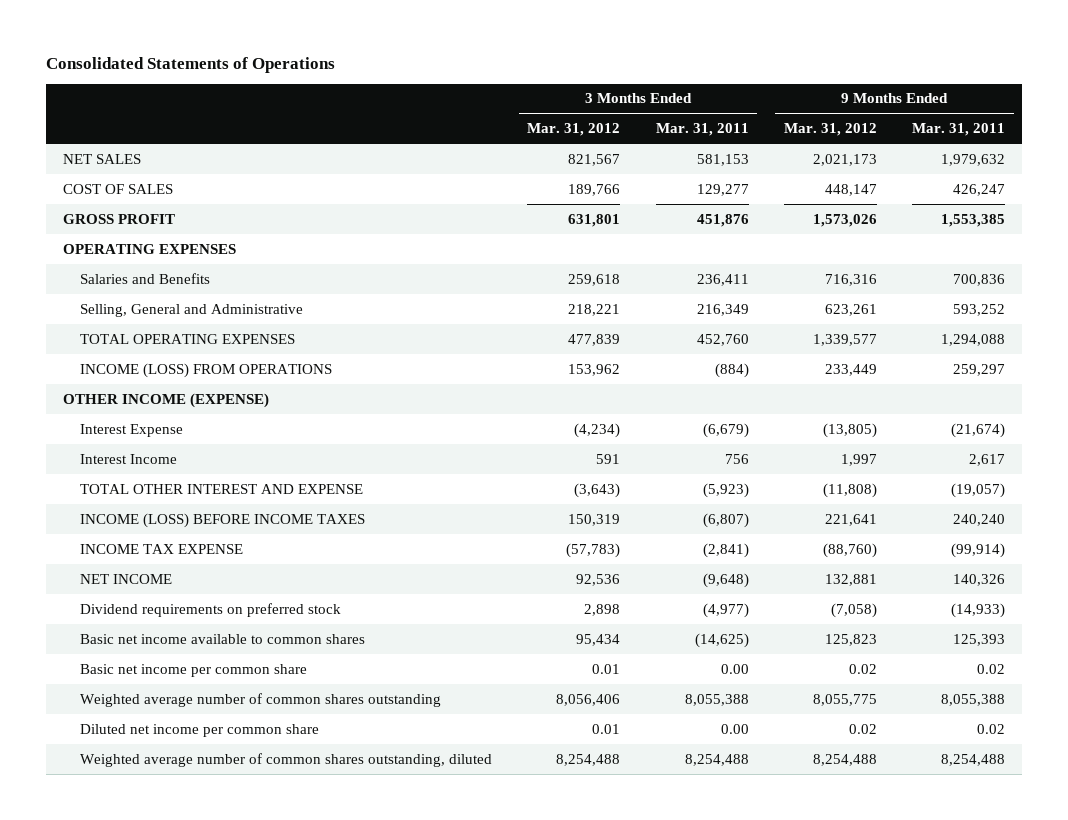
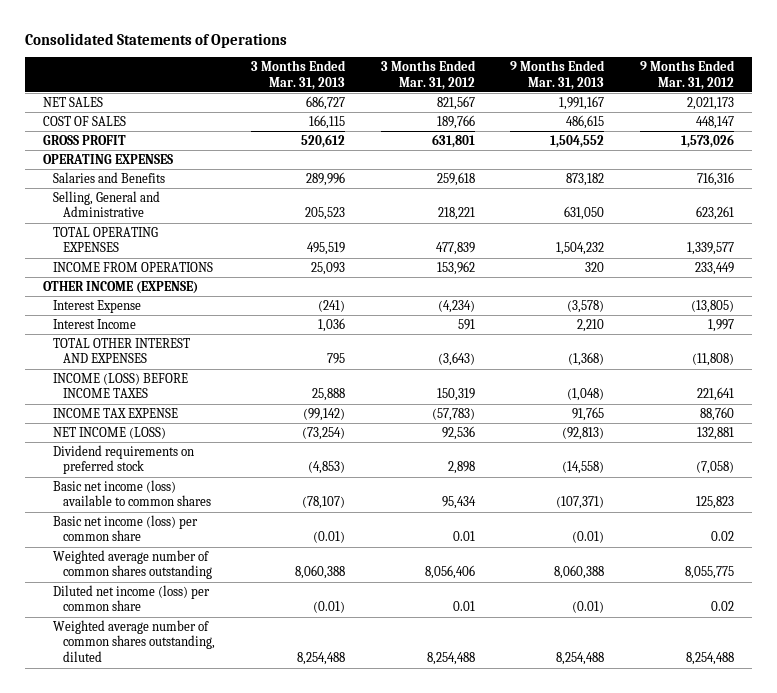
- | 3 Months Ended Mar. 31, 2012 | 3 Months Ended Mar. 31, 2011 | 9 Months Ended Mar. 31, 2012 | 9 Months Ended Mar. 31, 2011
+ | 3 Months Ended Mar. 31, 2013 | 3 Months Ended Mar. 31, 2012 | 9 Months Ended Mar. 31, 2013 | 9 Months Ended Mar. 31, 2012
- INCOME (LOSS) FROM OPERATIONS | 153,962 | (884) | 233,449 | 259,297
+ INCOME FROM OPERATIONS | 25,093 | 153,962 | 320 | 233,449
- TOTAL OTHER INTEREST AND EXPENSE | (3,643) | (5,923) | (11,808) | (19,057)
+ TOTAL OTHER INTEREST AND EXPENSES | 795 | (3,643) | (1,368) | (11,808)
- INCOME TAX EXPENSE | (57,783) | (2,841) | (88,760) | (99,914)
- NET INCOME | 92,536 | (9,648) | 132,881 | 140,326
+ INCOME TAX EXPENSE | (99,142) | (57,783) | 91,765 | 88,760
+ NET INCOME (LOSS) | (73,254) | 92,536 | (92,813) | 132,881
- Basic net income available to common shares | 95,434 | (14,625) | 125,823 | 125,393
- Basic net income per common share | 0.01 | 0.00 | 0.02 | 0.02
+ Basic net income (loss) available to common shares | (78,107) | 95,434 | (107,371) | 125,823
+ Basic net income (loss) per common share | (0.01) | 0.01 | (0.01) | 0.02
- Diluted net income per common share | 0.01 | 0.00 | 0.02 | 0.02
+ Diluted net income (loss) per common share | (0.01) | 0.01 | (0.01) | 0.02

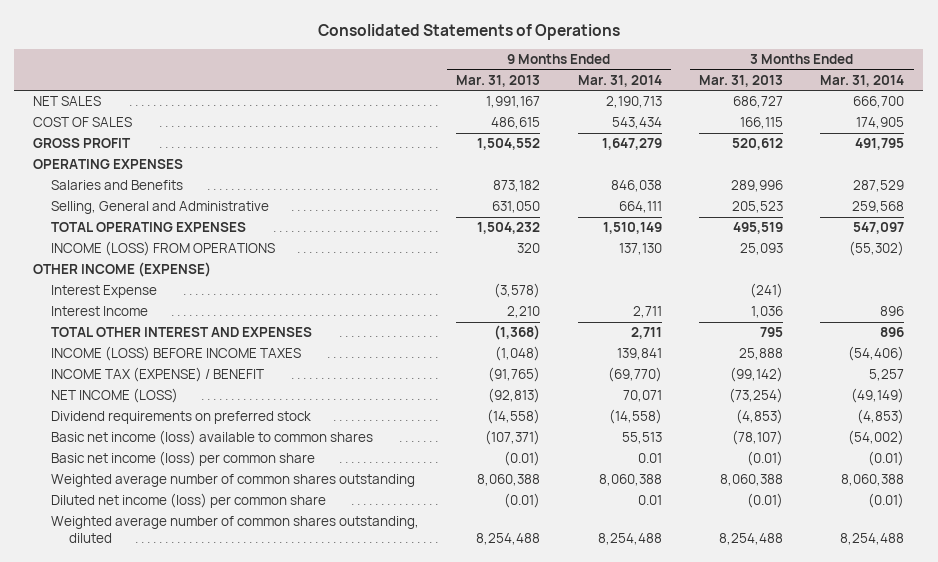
- | 3 Months Ended Mar. 31, 2013 | 3 Months Ended Mar. 31, 2012 | 9 Months Ended Mar. 31, 2013 | 9 Months Ended Mar. 31, 2012
+ | 9 Months Ended Mar. 31, 2013 | 9 Months Ended Mar. 31, 2014 | 3 Months Ended Mar. 31, 2013 | 3 Months Ended Mar. 31, 2014
- INCOME FROM OPERATIONS | 25,093 | 153,962 | 320 | 233,449
+ INCOME (LOSS) FROM OPERATIONS | 320 | 137,130 | 25,093 | (55,302)
- INCOME TAX EXPENSE | (99,142) | (57,783) | 91,765 | 88,760
+ INCOME TAX (EXPENSE) / BENEFIT | (91,765) | (69,770) | (99,142) | 5,257

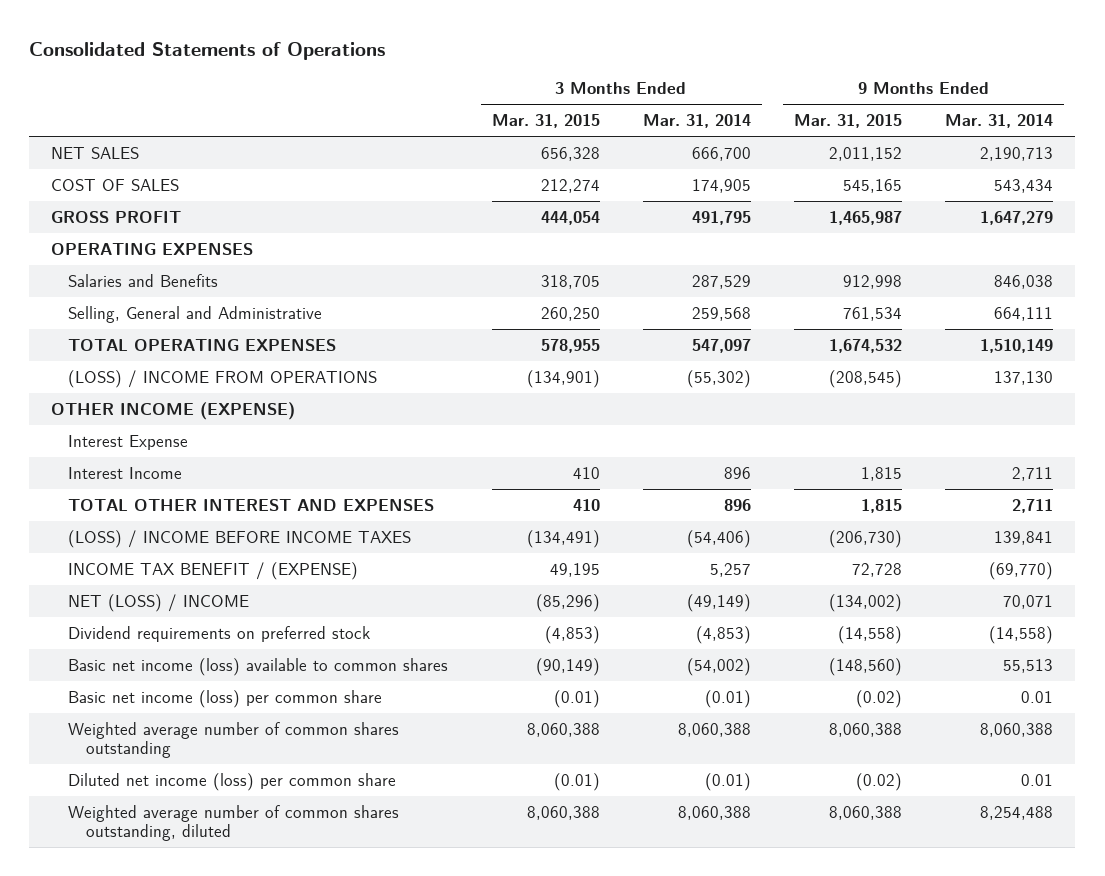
- | 9 Months Ended Mar. 31, 2013 | 9 Months Ended Mar. 31, 2014 | 3 Months Ended Mar. 31, 2013 | 3 Months Ended Mar. 31, 2014
+ | 3 Months Ended Mar. 31, 2015 | 3 Months Ended Mar. 31, 2014 | 9 Months Ended Mar. 31, 2015 | 9 Months Ended Mar. 31, 2014
- INCOME (LOSS) FROM OPERATIONS | 320 | 137,130 | 25,093 | (55,302)
+ (LOSS) / INCOME FROM OPERATIONS | (134,901) | (55,302) | (208,545) | 137,130
- INCOME (LOSS) BEFORE INCOME TAXES | (1,048) | 139,841 | 25,888 | (54,406)
- INCOME TAX (EXPENSE) / BENEFIT | (91,765) | (69,770) | (99,142) | 5,257
- NET INCOME (LOSS) | (92,813) | 70,071 | (73,254) | (49,149)
+ (LOSS) / INCOME BEFORE INCOME TAXES | (134,491) | (54,406) | (206,730) | 139,841
+ INCOME TAX BENEFIT / (EXPENSE) | 49,195 | 5,257 | 72,728 | (69,770)
+ NET (LOSS) / INCOME | (85,296) | (49,149) | (134,002) | 70,071
- Weighted average number of common shares outstanding, diluted | 8,254,488 | 8,254,488 | 8,254,488 | 8,254,488
+ Weighted average number of common shares outstanding, diluted | 8,060,388 | 8,060,388 | 8,060,388 | 8,254,488

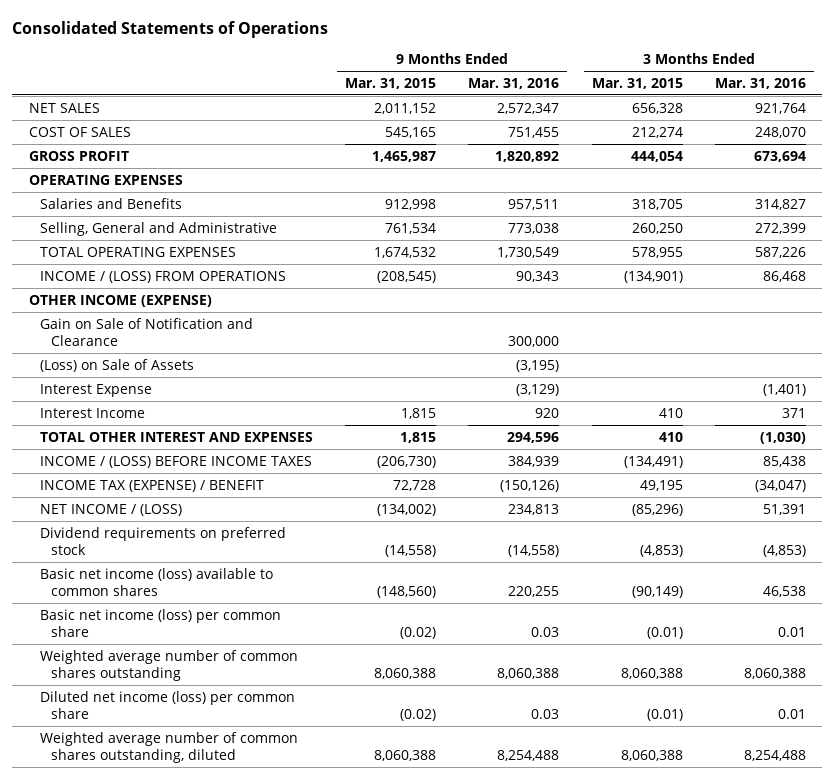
- | 3 Months Ended Mar. 31, 2015 | 3 Months Ended Mar. 31, 2014 | 9 Months Ended Mar. 31, 2015 | 9 Months Ended Mar. 31, 2014
+ | 9 Months Ended Mar. 31, 2015 | 9 Months Ended Mar. 31, 2016 | 3 Months Ended Mar. 31, 2015 | 3 Months Ended Mar. 31, 2016
- (LOSS) / INCOME FROM OPERATIONS | (134,901) | (55,302) | (208,545) | 137,130
+ INCOME / (LOSS) FROM OPERATIONS | (208,545) | 90,343 | (134,901) | 86,468
+ Gain on Sale of Notification and Clearance | | 300,000 | |
+ (Loss) on Sale of Assets | | (3,195) | |
- (LOSS) / INCOME BEFORE INCOME TAXES | (134,491) | (54,406) | (206,730) | 139,841
- INCOME TAX BENEFIT / (EXPENSE) | 49,195 | 5,257 | 72,728 | (69,770)
- NET (LOSS) / INCOME | (85,296) | (49,149) | (134,002) | 70,071
+ INCOME / (LOSS) BEFORE INCOME TAXES | (206,730) | 384,939 | (134,491) | 85,438
+ INCOME TAX (EXPENSE) / BENEFIT | 72,728 | (150,126) | 49,195 | (34,047)
+ NET INCOME / (LOSS) | (134,002) | 234,813 | (85,296) | 51,391

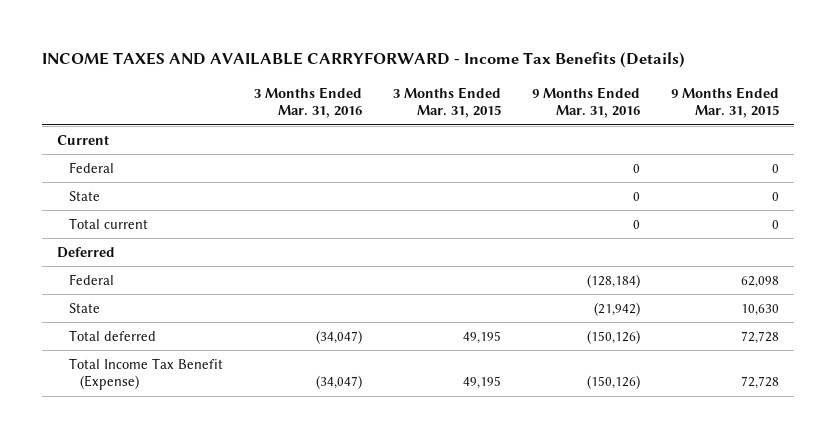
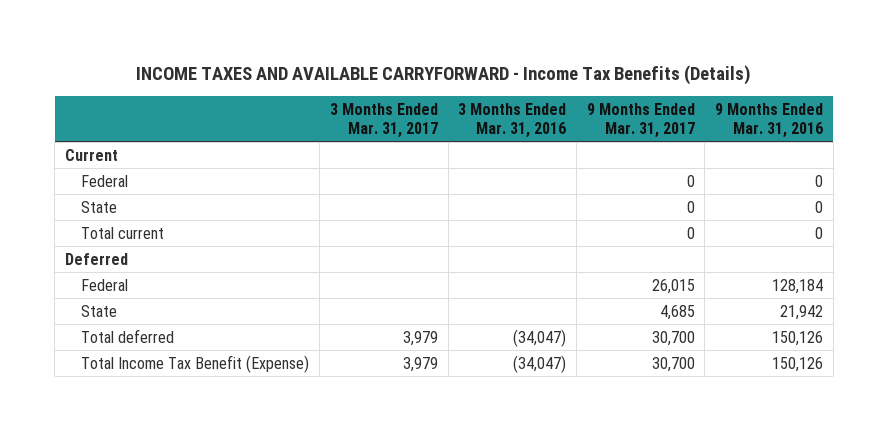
- | 3 Months Ended Mar. 31, 2016 | 3 Months Ended Mar. 31, 2015 | 9 Months Ended Mar. 31, 2016 | 9 Months Ended Mar. 31, 2015
+ | 3 Months Ended Mar. 31, 2017 | 3 Months Ended Mar. 31, 2016 | 9 Months Ended Mar. 31, 2017 | 9 Months Ended Mar. 31, 2016
- Federal | | | (128,184) | 62,098
- State | | | (21,942) | 10,630
- Total deferred | (34,047) | 49,195 | (150,126) | 72,728
- Total Income Tax Benefit (Expense) | (34,047) | 49,195 | (150,126) | 72,728
+ Federal | | | 26,015 | 128,184
+ State | | | 4,685 | 21,942
+ Total deferred | 3,979 | (34,047) | 30,700 | 150,126
+ Total Income Tax Benefit (Expense) | 3,979 | (34,047) | 30,700 | 150,126

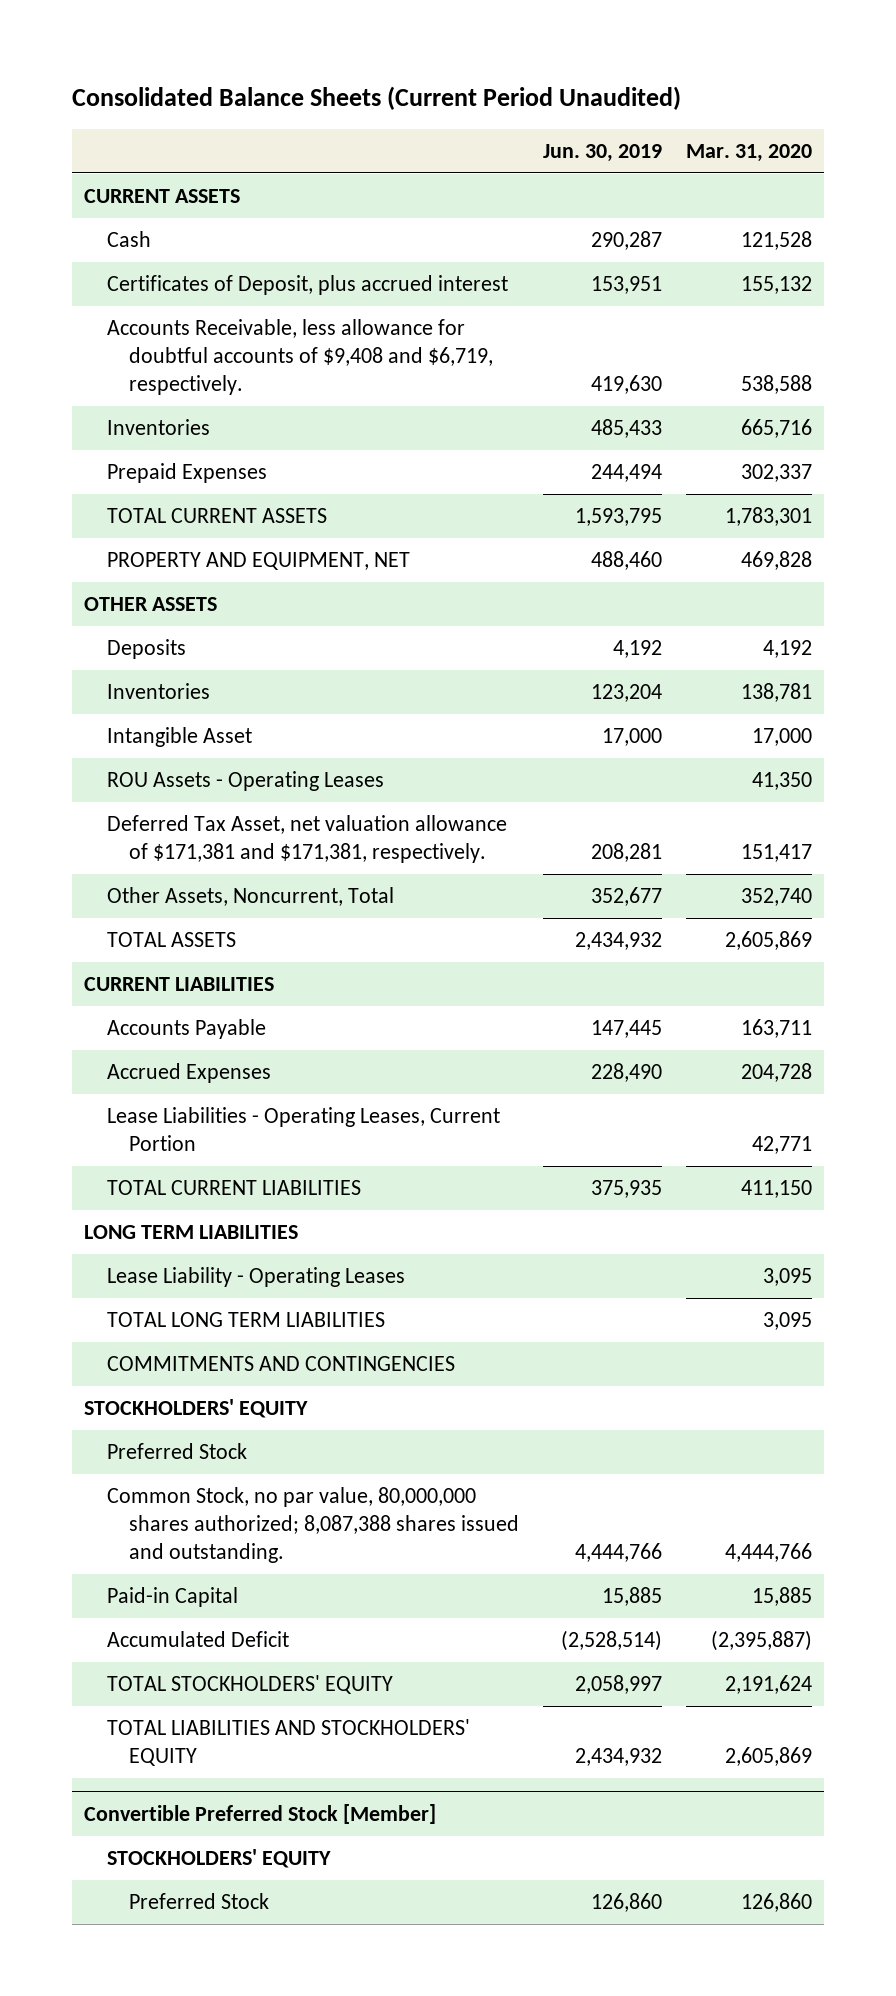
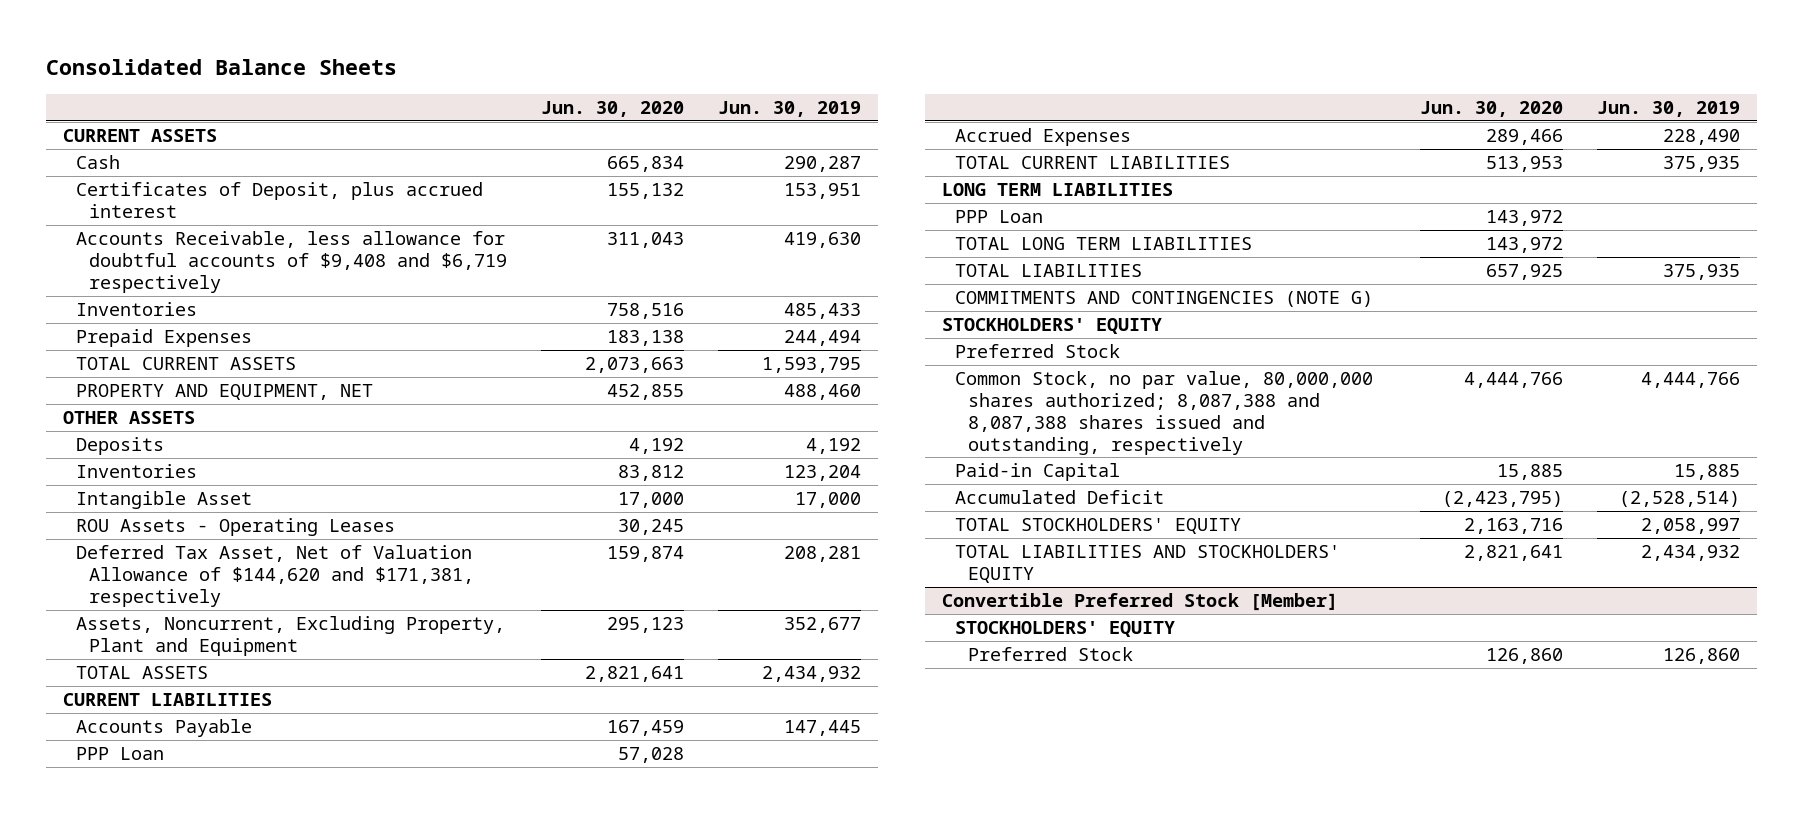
- Consolidated Balance Sheets (Current Period Unaudited)
+ Consolidated Balance Sheets
- | Jun. 30, 2019 | Mar. 31, 2020
+ | Jun. 30, 2020 | Jun. 30, 2019
- Accounts Receivable, less allowance for doubtful accounts of $9,408 and $6,719, respectively. | 419,630 | 538,588
+ Accounts Receivable, less allowance for doubtful accounts of $9,408 and $6,719 respectively | 311,043 | 419,630
- Deferred Tax Asset, net valuation allowance of $171,381 and $171,381, respectively. | 208,281 | 151,417
- Other Assets, Noncurrent, Total | 352,677 | 352,740
+ Deferred Tax Asset, Net of Valuation Allowance of $144,620 and $171,381, respectively | 159,874 | 208,281
+ Assets, Noncurrent, Excluding Property, Plant and Equipment | 295,123 | 352,677
+ PPP Loan | 57,028 |
- Lease Liabilities - Operating Leases, Current Portion | | 42,771
- Lease Liability - Operating Leases | | 3,095
+ PPP Loan | 143,972 |
- COMMITMENTS AND CONTINGENCIES
+ TOTAL LIABILITIES | 657,925 | 375,935
+ COMMITMENTS AND CONTINGENCIES (NOTE G)
- Common Stock, no par value, 80,000,000 shares authorized; 8,087,388 shares issued and outstanding. | 4,444,766 | 4,444,766
+ Common Stock, no par value, 80,000,000 shares authorized; 8,087,388 and 8,087,388 shares issued and outstanding, respectively | 4,444,766 | 4,444,766

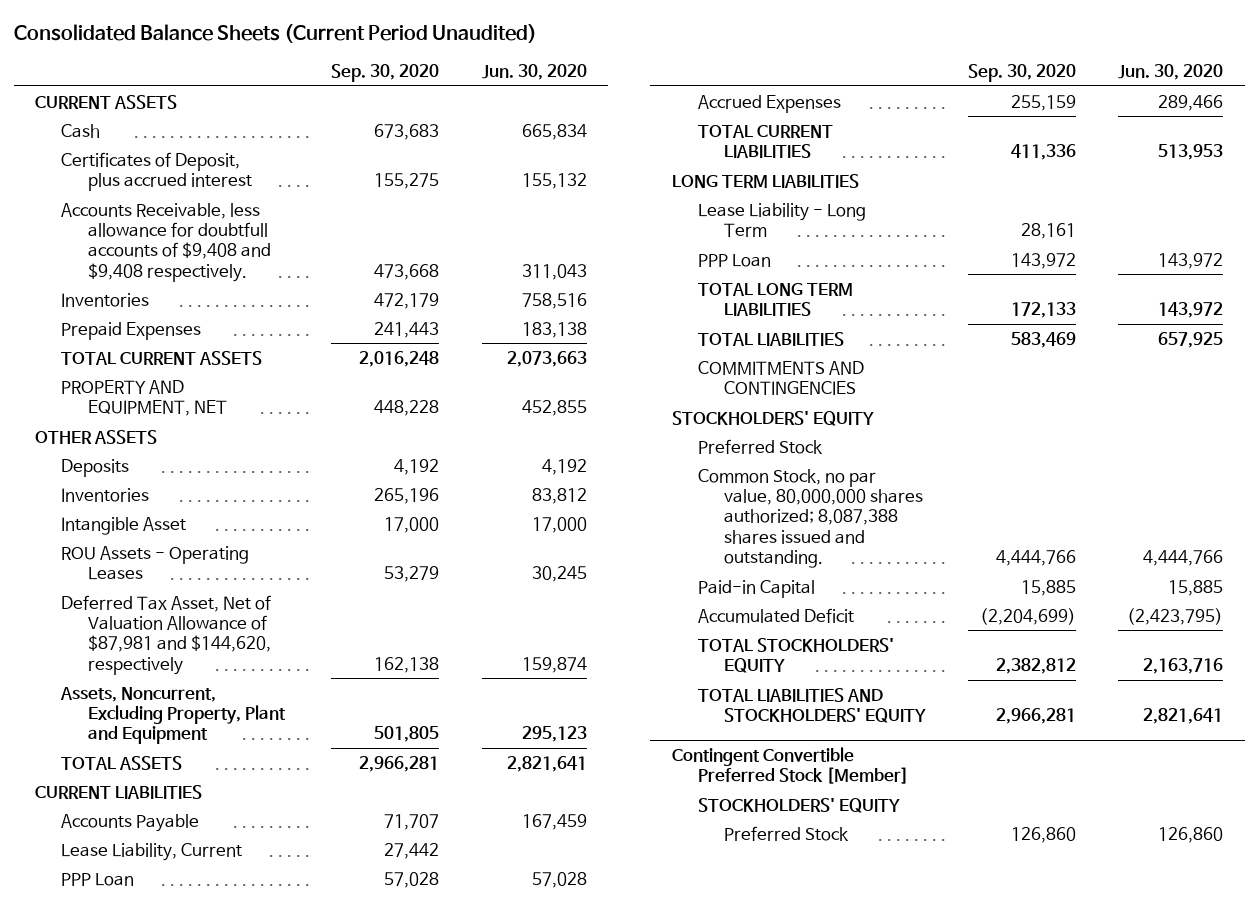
- Consolidated Balance Sheets
+ Consolidated Balance Sheets (Current Period Unaudited)
- | Jun. 30, 2020 | Jun. 30, 2019
+ | Sep. 30, 2020 | Jun. 30, 2020
- Accounts Receivable, less allowance for doubtful accounts of $9,408 and $6,719 respectively | 311,043 | 419,630
+ Accounts Receivable, less allowance for doubtfull accounts of $9,408 and $9,408 respectively. | 473,668 | 311,043
- Deferred Tax Asset, Net of Valuation Allowance of $144,620 and $171,381, respectively | 159,874 | 208,281
+ Deferred Tax Asset, Net of Valuation Allowance of $87,981 and $144,620, respectively | 162,138 | 159,874
+ Lease Liability, Current | 27,442 |
+ Lease Liability - Long Term | 28,161 |
- COMMITMENTS AND CONTINGENCIES (NOTE G)
+ COMMITMENTS AND CONTINGENCIES
- Common Stock, no par value, 80,000,000 shares authorized; 8,087,388 and 8,087,388 shares issued and outstanding, respectively | 4,444,766 | 4,444,766
+ Common Stock, no par value, 80,000,000 shares authorized; 8,087,388 shares issued and outstanding. | 4,444,766 | 4,444,766
- Convertible Preferred Stock [Member]
+ Contingent Convertible Preferred Stock [Member]

